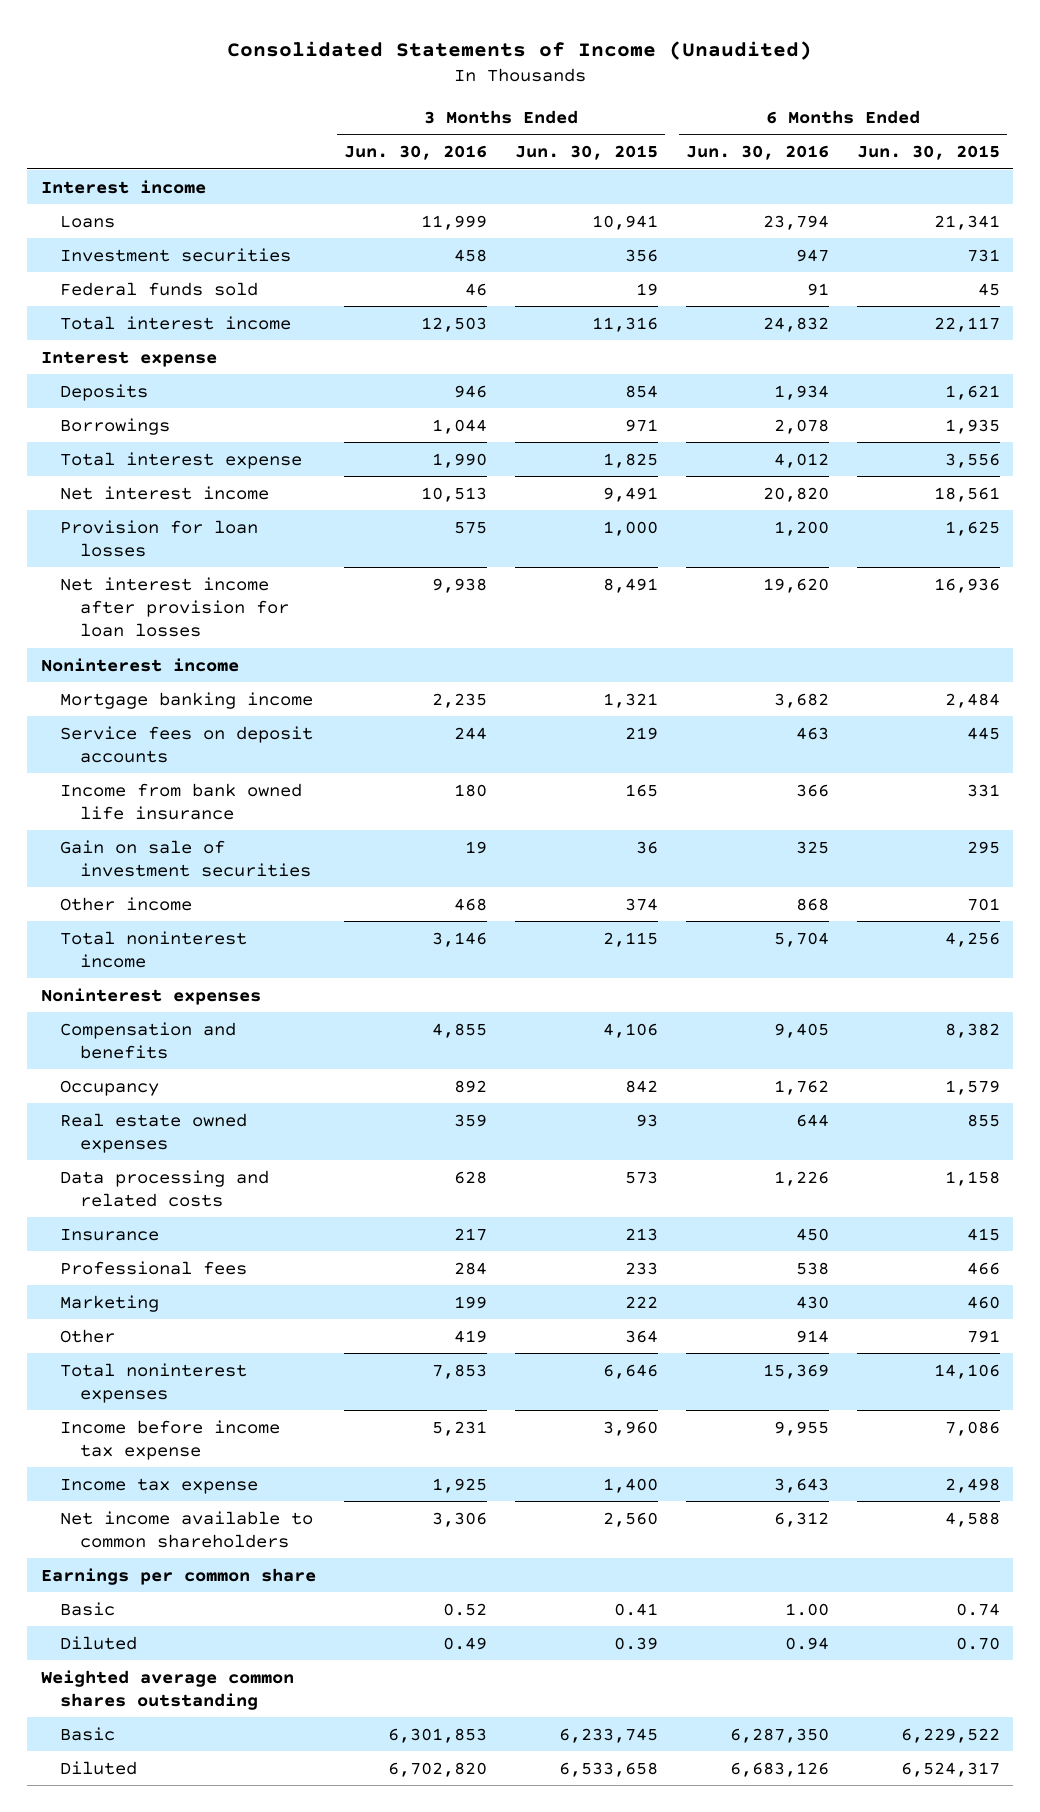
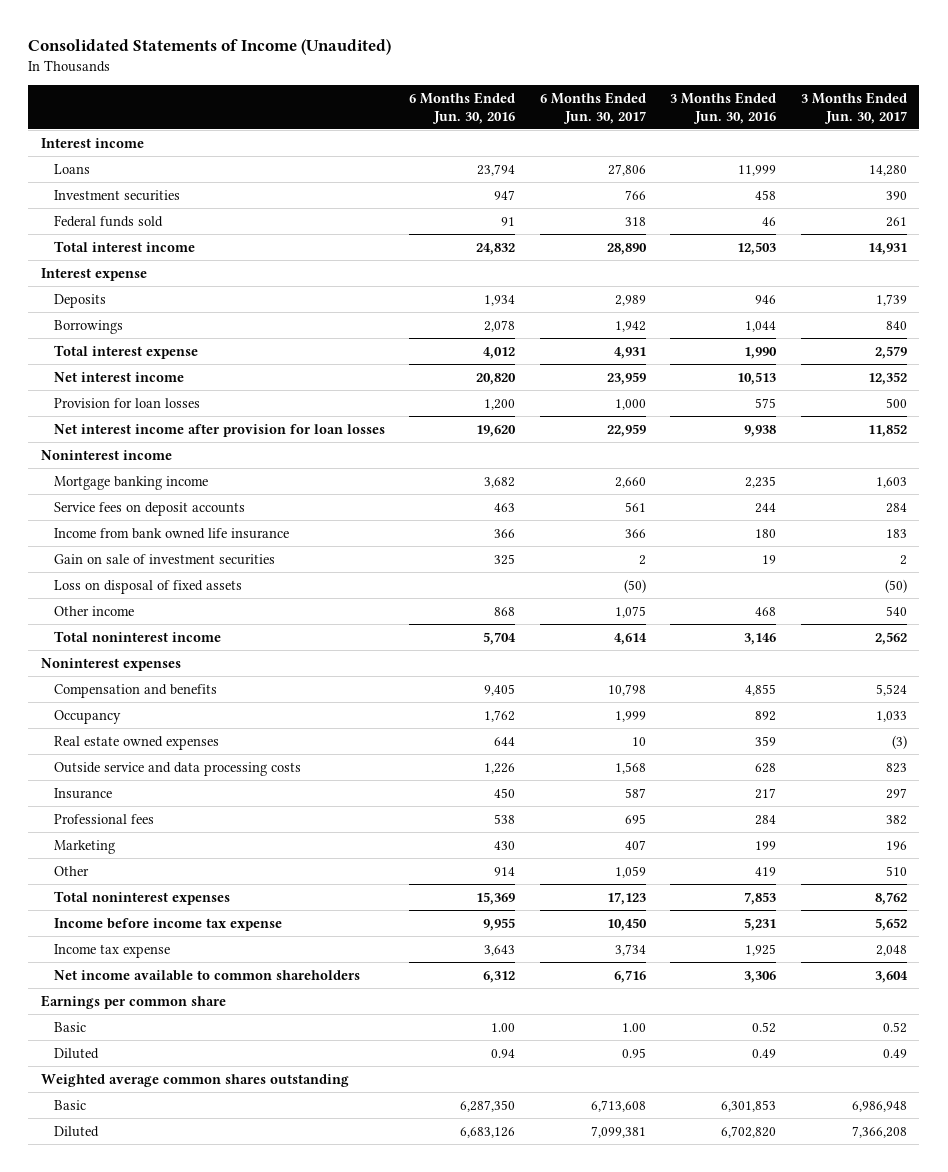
- | 3 Months Ended Jun. 30, 2016 | 3 Months Ended Jun. 30, 2015 | 6 Months Ended Jun. 30, 2016 | 6 Months Ended Jun. 30, 2015
+ | 6 Months Ended Jun. 30, 2016 | 6 Months Ended Jun. 30, 2017 | 3 Months Ended Jun. 30, 2016 | 3 Months Ended Jun. 30, 2017
+ Loss on disposal of fixed assets | | (50) | | (50)
- Data processing and related costs | 628 | 573 | 1,226 | 1,158
+ Outside service and data processing costs | 1,226 | 1,568 | 628 | 823

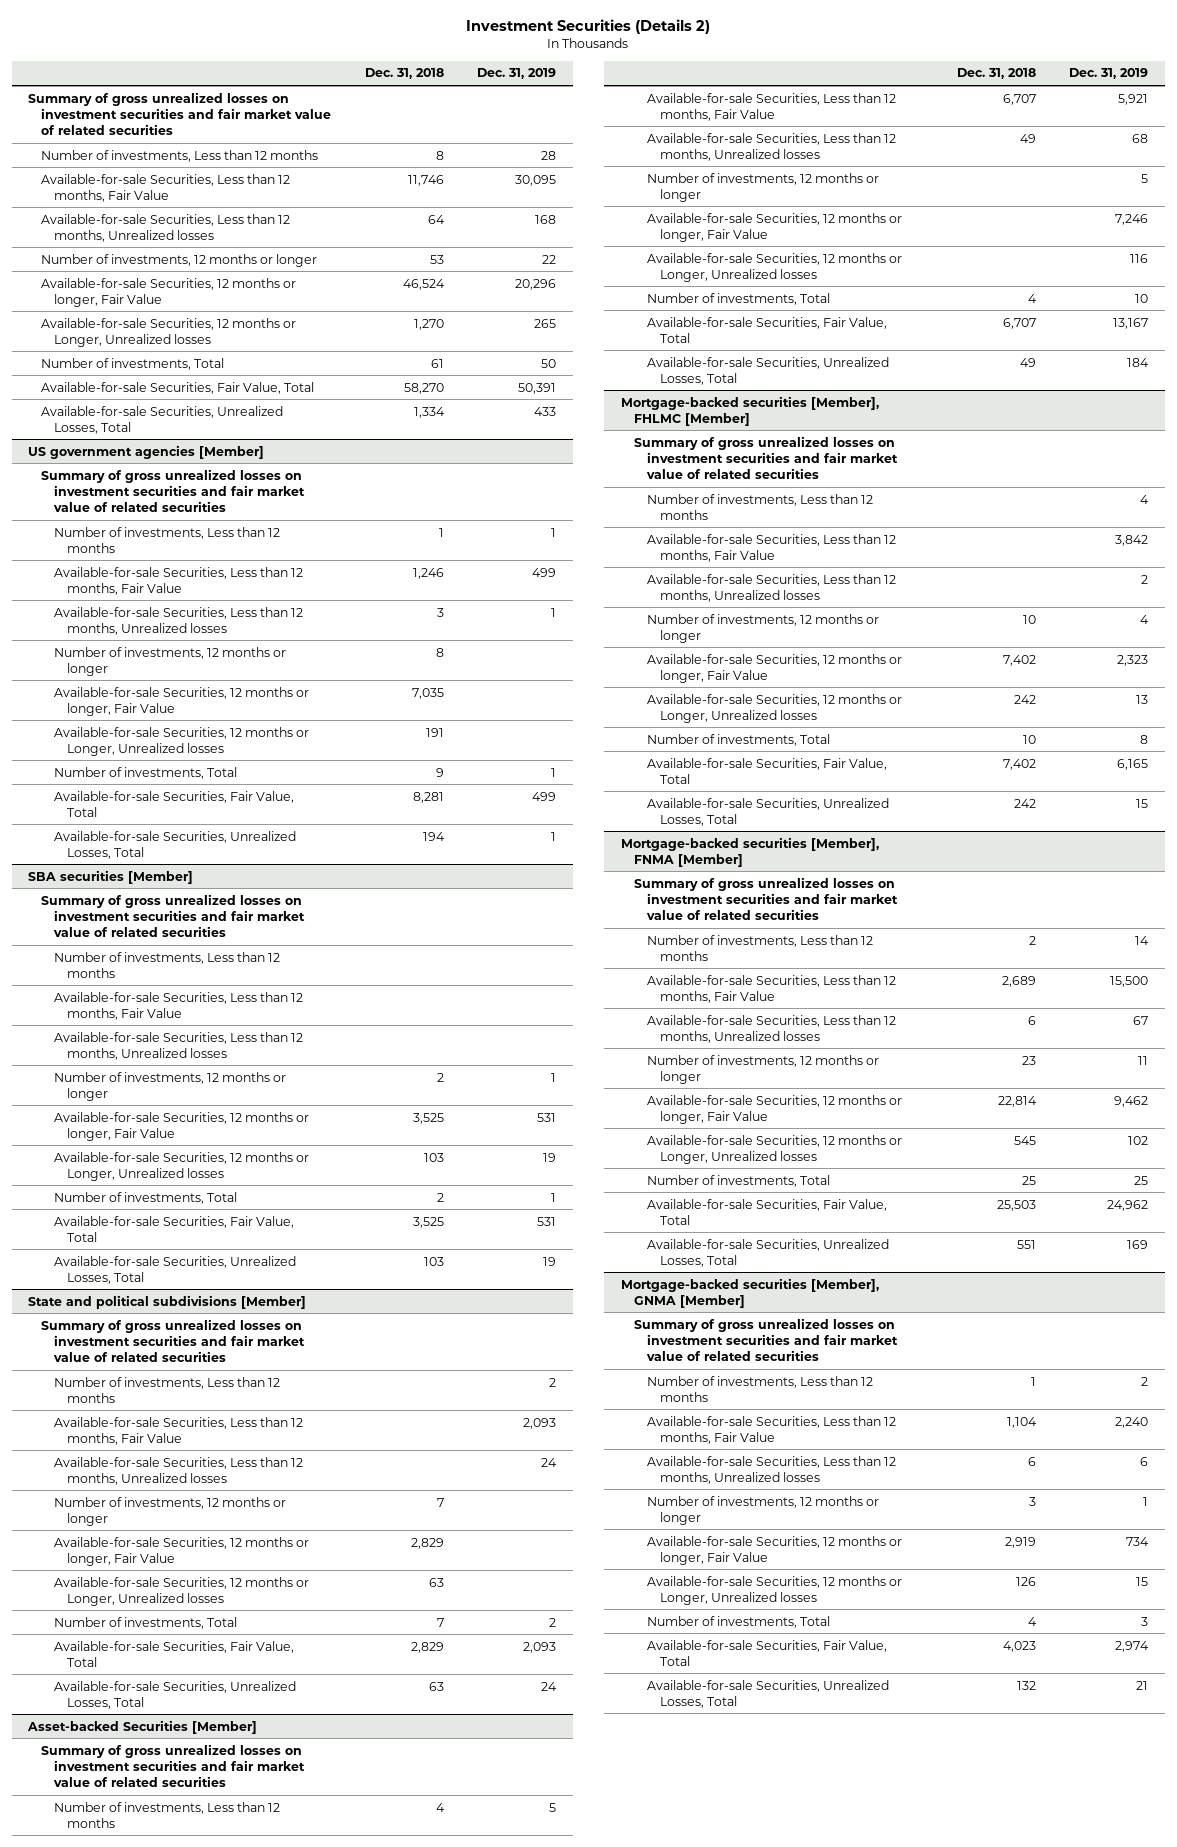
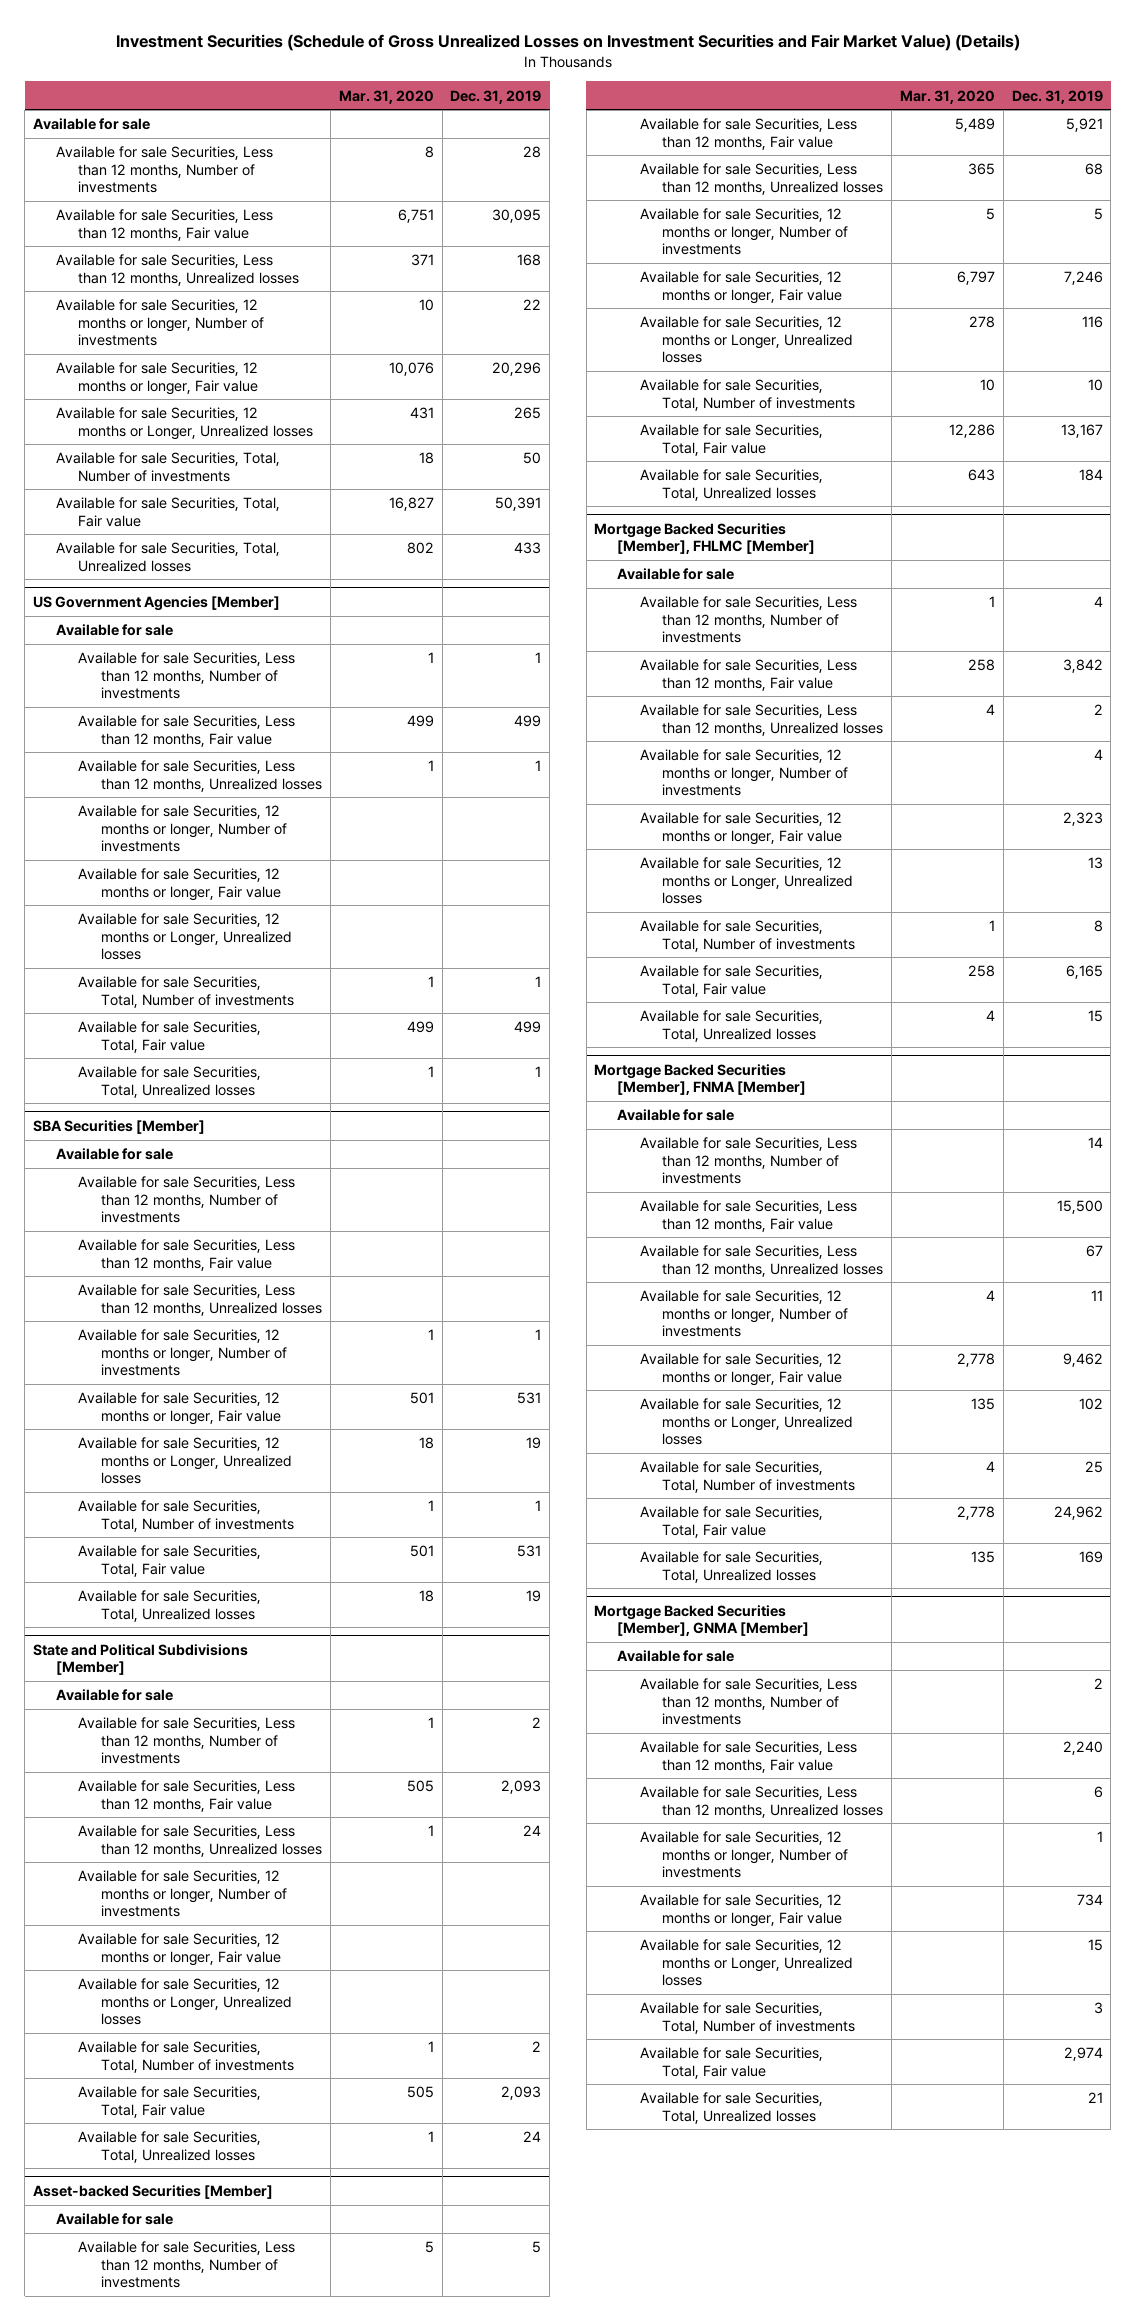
- Investment Securities (Details 2)
+ Investment Securities (Schedule of Gross Unrealized Losses on Investment Securities and Fair Market Value) (Details)
- | Dec. 31, 2018 | Dec. 31, 2019
+ | Mar. 31, 2020 | Dec. 31, 2019
- Summary of gross unrealized losses on investment securities and fair market value of related securities
- Number of investments, Less than 12 months | 8 | 28
- Available-for-sale Securities, Less than 12 months, Fair Value | 11,746 | 30,095
- Available-for-sale Securities, Less than 12 months, Unrealized losses | 64 | 168
- Number of investments, 12 months or longer | 53 | 22
- Available-for-sale Securities, 12 months or longer, Fair Value | 46,524 | 20,296
- Available-for-sale Securities, 12 months or Longer, Unrealized losses | 1,270 | 265
- Number of investments, Total | 61 | 50
- Available-for-sale Securities, Fair Value, Total | 58,270 | 50,391
- Available-for-sale Securities, Unrealized Losses, Total | 1,334 | 433
- US government agencies [Member]
- Summary of gross unrealized losses on investment securities and fair market value of related securities
- Number of investments, Less than 12 months | 1 | 1
- Available-for-sale Securities, Less than 12 months, Fair Value | 1,246 | 499
- Available-for-sale Securities, Less than 12 months, Unrealized losses | 3 | 1
- Number of investments, 12 months or longer | 8 |
- Available-for-sale Securities, 12 months or longer, Fair Value | 7,035 |
- Available-for-sale Securities, 12 months or Longer, Unrealized losses | 191 |
- Number of investments, Total | 9 | 1
- Available-for-sale Securities, Fair Value, Total | 8,281 | 499
- Available-for-sale Securities, Unrealized Losses, Total | 194 | 1
- SBA securities [Member]
- Summary of gross unrealized losses on investment securities and fair market value of related securities
- Number of investments, Less than 12 months
- Available-for-sale Securities, Less than 12 months, Fair Value
- Available-for-sale Securities, Less than 12 months, Unrealized losses
- Number of investments, 12 months or longer | 2 | 1
- Available-for-sale Securities, 12 months or longer, Fair Value | 3,525 | 531
- Available-for-sale Securities, 12 months or Longer, Unrealized losses | 103 | 19
- Number of investments, Total | 2 | 1
- Available-for-sale Securities, Fair Value, Total | 3,525 | 531
- Available-for-sale Securities, Unrealized Losses, Total | 103 | 19
- State and political subdivisions [Member]
- Summary of gross unrealized losses on investment securities and fair market value of related securities
- Number of investments, Less than 12 months | | 2
- Available-for-sale Securities, Less than 12 months, Fair Value | | 2,093
- Available-for-sale Securities, Less than 12 months, Unrealized losses | | 24
- Number of investments, 12 months or longer | 7 |
- Available-for-sale Securities, 12 months or longer, Fair Value | 2,829 |
- Available-for-sale Securities, 12 months or Longer, Unrealized losses | 63 |
- Number of investments, Total | 7 | 2
- Available-for-sale Securities, Fair Value, Total | 2,829 | 2,093
- Available-for-sale Securities, Unrealized Losses, Total | 63 | 24
+ Available for sale
+ Available for sale Securities, Less than 12 months, Number of investments | 8 | 28
+ Available for sale Securities, Less than 12 months, Fair value | 6,751 | 30,095
+ Available for sale Securities, Less than 12 months, Unrealized losses | 371 | 168
+ Available for sale Securities, 12 months or longer, Number of investments | 10 | 22
+ Available for sale Securities, 12 months or longer, Fair value | 10,076 | 20,296
+ Available for sale Securities, 12 months or Longer, Unrealized losses | 431 | 265
+ Available for sale Securities, Total, Number of investments | 18 | 50
+ Available for sale Securities, Total, Fair value | 16,827 | 50,391
+ Available for sale Securities, Total, Unrealized losses | 802 | 433
+ US Government Agencies [Member]
+ Available for sale
+ Available for sale Securities, Less than 12 months, Number of investments | 1 | 1
+ Available for sale Securities, Less than 12 months, Fair value | 499 | 499
+ Available for sale Securities, Less than 12 months, Unrealized losses | 1 | 1
+ Available for sale Securities, 12 months or longer, Number of investments
+ Available for sale Securities, 12 months or longer, Fair value
+ Available for sale Securities, 12 months or Longer, Unrealized losses
+ Available for sale Securities, Total, Number of investments | 1 | 1
+ Available for sale Securities, Total, Fair value | 499 | 499
+ Available for sale Securities, Total, Unrealized losses | 1 | 1
+ SBA Securities [Member]
+ Available for sale
+ Available for sale Securities, Less than 12 months, Number of investments
+ Available for sale Securities, Less than 12 months, Fair value
+ Available for sale Securities, Less than 12 months, Unrealized losses
+ Available for sale Securities, 12 months or longer, Number of investments | 1 | 1
+ Available for sale Securities, 12 months or longer, Fair value | 501 | 531
+ Available for sale Securities, 12 months or Longer, Unrealized losses | 18 | 19
+ Available for sale Securities, Total, Number of investments | 1 | 1
+ Available for sale Securities, Total, Fair value | 501 | 531
+ Available for sale Securities, Total, Unrealized losses | 18 | 19
+ State and Political Subdivisions [Member]
+ Available for sale
+ Available for sale Securities, Less than 12 months, Number of investments | 1 | 2
+ Available for sale Securities, Less than 12 months, Fair value | 505 | 2,093
+ Available for sale Securities, Less than 12 months, Unrealized losses | 1 | 24
+ Available for sale Securities, 12 months or longer, Number of investments
+ Available for sale Securities, 12 months or longer, Fair value
+ Available for sale Securities, 12 months or Longer, Unrealized losses
+ Available for sale Securities, Total, Number of investments | 1 | 2
+ Available for sale Securities, Total, Fair value | 505 | 2,093
+ Available for sale Securities, Total, Unrealized losses | 1 | 24
@ Asset-backed Securities [Member]
- Summary of gross unrealized losses on investment securities and fair market value of related securities
- Number of investments, Less than 12 months | 4 | 5
- Available-for-sale Securities, Less than 12 months, Fair Value | 6,707 | 5,921
- Available-for-sale Securities, Less than 12 months, Unrealized losses | 49 | 68
- Number of investments, 12 months or longer | | 5
- Available-for-sale Securities, 12 months or longer, Fair Value | | 7,246
- Available-for-sale Securities, 12 months or Longer, Unrealized losses | | 116
- Number of investments, Total | 4 | 10
- Available-for-sale Securities, Fair Value, Total | 6,707 | 13,167
- Available-for-sale Securities, Unrealized Losses, Total | 49 | 184
- Mortgage-backed securities [Member], FHLMC [Member]
- Summary of gross unrealized losses on investment securities and fair market value of related securities
- Number of investments, Less than 12 months | | 4
- Available-for-sale Securities, Less than 12 months, Fair Value | | 3,842
- Available-for-sale Securities, Less than 12 months, Unrealized losses | | 2
- Number of investments, 12 months or longer | 10 | 4
- Available-for-sale Securities, 12 months or longer, Fair Value | 7,402 | 2,323
- Available-for-sale Securities, 12 months or Longer, Unrealized losses | 242 | 13
- Number of investments, Total | 10 | 8
- Available-for-sale Securities, Fair Value, Total | 7,402 | 6,165
- Available-for-sale Securities, Unrealized Losses, Total | 242 | 15
- Mortgage-backed securities [Member], FNMA [Member]
- Summary of gross unrealized losses on investment securities and fair market value of related securities
- Number of investments, Less than 12 months | 2 | 14
- Available-for-sale Securities, Less than 12 months, Fair Value | 2,689 | 15,500
- Available-for-sale Securities, Less than 12 months, Unrealized losses | 6 | 67
- Number of investments, 12 months or longer | 23 | 11
- Available-for-sale Securities, 12 months or longer, Fair Value | 22,814 | 9,462
- Available-for-sale Securities, 12 months or Longer, Unrealized losses | 545 | 102
- Number of investments, Total | 25 | 25
- Available-for-sale Securities, Fair Value, Total | 25,503 | 24,962
- Available-for-sale Securities, Unrealized Losses, Total | 551 | 169
- Mortgage-backed securities [Member], GNMA [Member]
- Summary of gross unrealized losses on investment securities and fair market value of related securities
- Number of investments, Less than 12 months | 1 | 2
- Available-for-sale Securities, Less than 12 months, Fair Value | 1,104 | 2,240
- Available-for-sale Securities, Less than 12 months, Unrealized losses | 6 | 6
- Number of investments, 12 months or longer | 3 | 1
- Available-for-sale Securities, 12 months or longer, Fair Value | 2,919 | 734
- Available-for-sale Securities, 12 months or Longer, Unrealized losses | 126 | 15
- Number of investments, Total | 4 | 3
- Available-for-sale Securities, Fair Value, Total | 4,023 | 2,974
- Available-for-sale Securities, Unrealized Losses, Total | 132 | 21
@ Asset-backed Securities [Member]
+ Available for sale
+ Available for sale Securities, Less than 12 months, Number of investments | 5 | 5
+ Available for sale Securities, Less than 12 months, Fair value | 5,489 | 5,921
+ Available for sale Securities, Less than 12 months, Unrealized losses | 365 | 68
+ Available for sale Securities, 12 months or longer, Number of investments | 5 | 5
+ Available for sale Securities, 12 months or longer, Fair value | 6,797 | 7,246
+ Available for sale Securities, 12 months or Longer, Unrealized losses | 278 | 116
+ Available for sale Securities, Total, Number of investments | 10 | 10
+ Available for sale Securities, Total, Fair value | 12,286 | 13,167
+ Available for sale Securities, Total, Unrealized losses | 643 | 184
+ Mortgage Backed Securities [Member], FHLMC [Member]
+ Available for sale
+ Available for sale Securities, Less than 12 months, Number of investments | 1 | 4
+ Available for sale Securities, Less than 12 months, Fair value | 258 | 3,842
+ Available for sale Securities, Less than 12 months, Unrealized losses | 4 | 2
+ Available for sale Securities, 12 months or longer, Number of investments | | 4
+ Available for sale Securities, 12 months or longer, Fair value | | 2,323
+ Available for sale Securities, 12 months or Longer, Unrealized losses | | 13
+ Available for sale Securities, Total, Number of investments | 1 | 8
+ Available for sale Securities, Total, Fair value | 258 | 6,165
+ Available for sale Securities, Total, Unrealized losses | 4 | 15
+ Mortgage Backed Securities [Member], FNMA [Member]
+ Available for sale
+ Available for sale Securities, Less than 12 months, Number of investments | | 14
+ Available for sale Securities, Less than 12 months, Fair value | | 15,500
+ Available for sale Securities, Less than 12 months, Unrealized losses | | 67
+ Available for sale Securities, 12 months or longer, Number of investments | 4 | 11
+ Available for sale Securities, 12 months or longer, Fair value | 2,778 | 9,462
+ Available for sale Securities, 12 months or Longer, Unrealized losses | 135 | 102
+ Available for sale Securities, Total, Number of investments | 4 | 25
+ Available for sale Securities, Total, Fair value | 2,778 | 24,962
+ Available for sale Securities, Total, Unrealized losses | 135 | 169
+ Mortgage Backed Securities [Member], GNMA [Member]
+ Available for sale
+ Available for sale Securities, Less than 12 months, Number of investments | | 2
+ Available for sale Securities, Less than 12 months, Fair value | | 2,240
+ Available for sale Securities, Less than 12 months, Unrealized losses | | 6
+ Available for sale Securities, 12 months or longer, Number of investments | | 1
+ Available for sale Securities, 12 months or longer, Fair value | | 734
+ Available for sale Securities, 12 months or Longer, Unrealized losses | | 15
+ Available for sale Securities, Total, Number of investments | | 3
+ Available for sale Securities, Total, Fair value | | 2,974
+ Available for sale Securities, Total, Unrealized losses | | 21

